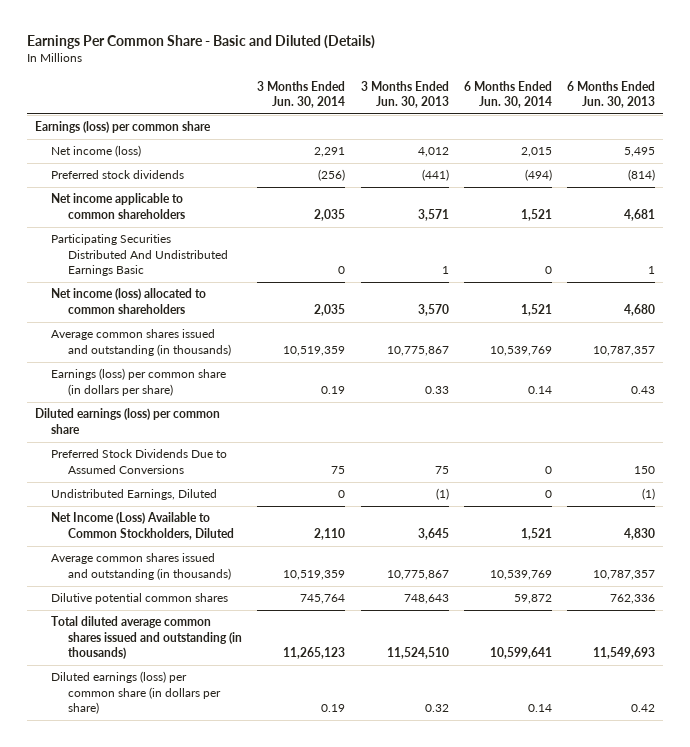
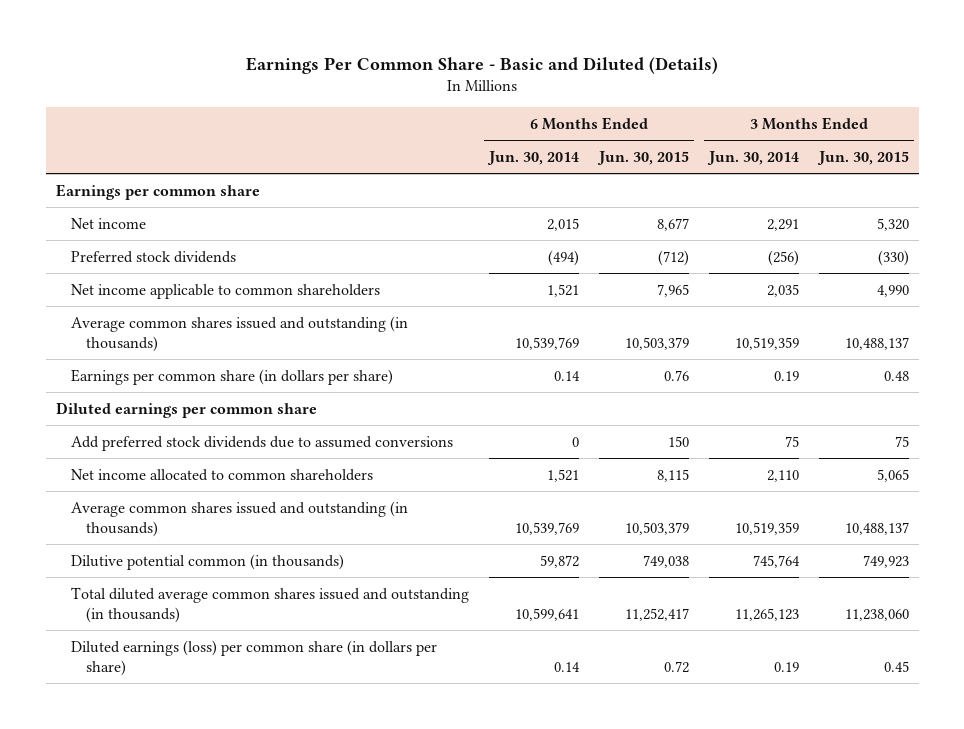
- | 3 Months Ended Jun. 30, 2014 | 3 Months Ended Jun. 30, 2013 | 6 Months Ended Jun. 30, 2014 | 6 Months Ended Jun. 30, 2013
+ | 6 Months Ended Jun. 30, 2014 | 6 Months Ended Jun. 30, 2015 | 3 Months Ended Jun. 30, 2014 | 3 Months Ended Jun. 30, 2015
- Earnings (loss) per common share
- Net income (loss) | 2,291 | 4,012 | 2,015 | 5,495
+ Earnings per common share
+ Net income | 2,015 | 8,677 | 2,291 | 5,320
- Participating Securities Distributed And Undistributed Earnings Basic | 0 | 1 | 0 | 1
- Net income (loss) allocated to common shareholders | 2,035 | 3,570 | 1,521 | 4,680
- Earnings (loss) per common share (in dollars per share) | 0.19 | 0.33 | 0.14 | 0.43
- Diluted earnings (loss) per common share
- Preferred Stock Dividends Due to Assumed Conversions | 75 | 75 | 0 | 150
- Undistributed Earnings, Diluted | 0 | (1) | 0 | (1)
- Net Income (Loss) Available to Common Stockholders, Diluted | 2,110 | 3,645 | 1,521 | 4,830
+ Earnings per common share (in dollars per share) | 0.14 | 0.76 | 0.19 | 0.48
+ Diluted earnings per common share
+ Add preferred stock dividends due to assumed conversions | 0 | 150 | 75 | 75
+ Net income allocated to common shareholders | 1,521 | 8,115 | 2,110 | 5,065
- Dilutive potential common shares | 745,764 | 748,643 | 59,872 | 762,336
+ Dilutive potential common (in thousands) | 59,872 | 749,038 | 745,764 | 749,923

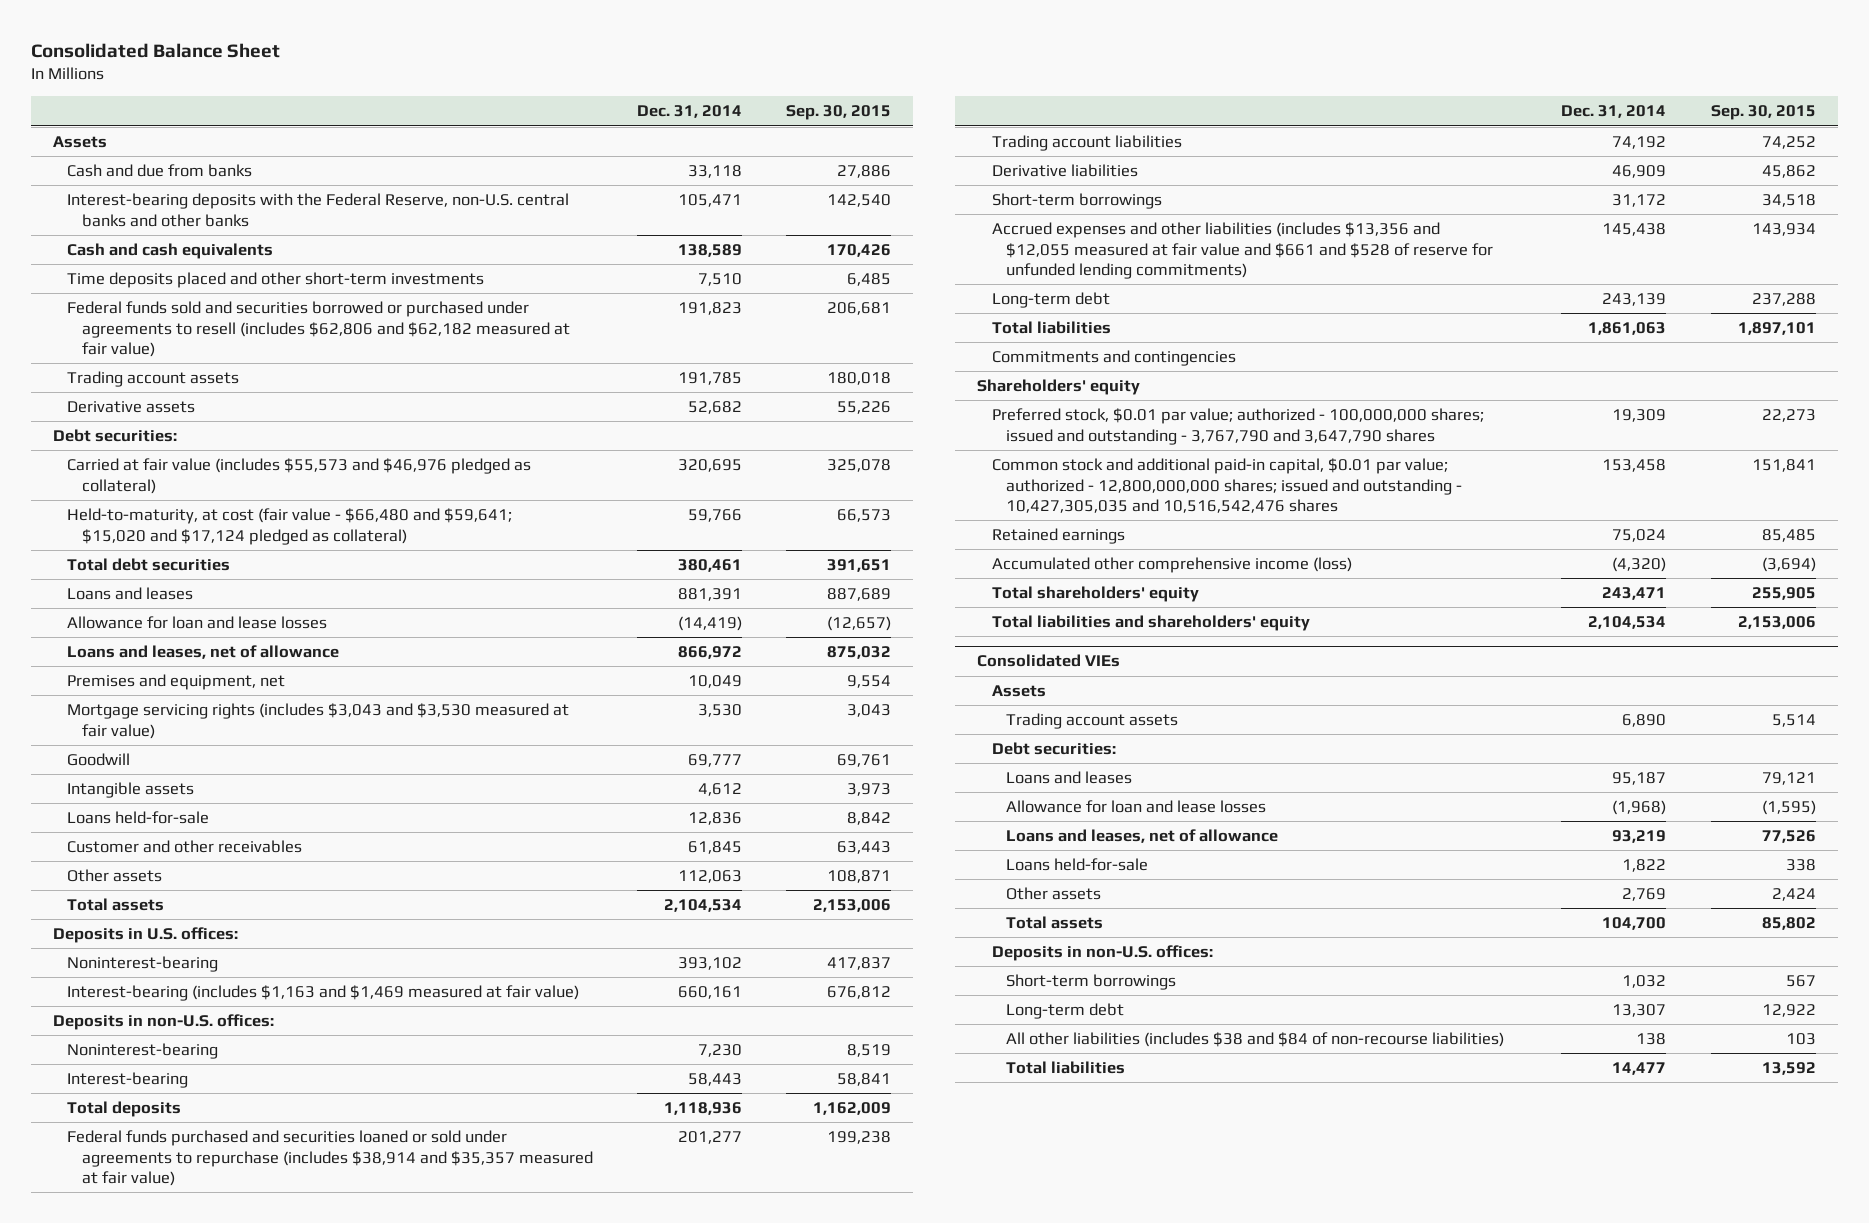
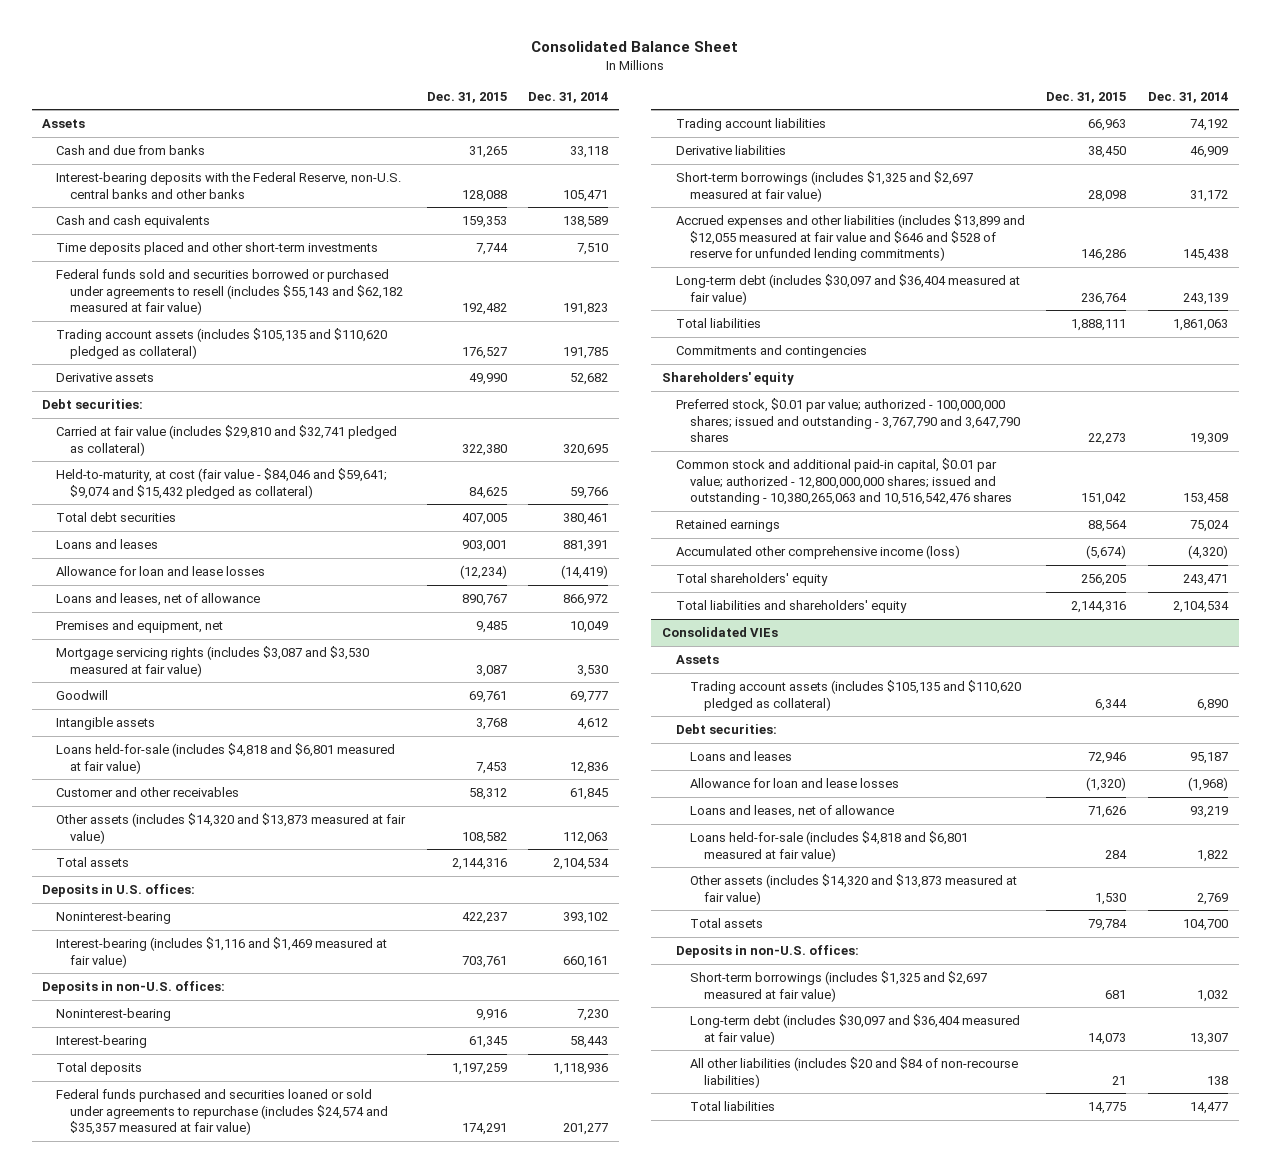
- | Dec. 31, 2014 | Sep. 30, 2015
+ | Dec. 31, 2015 | Dec. 31, 2014
- Federal funds sold and securities borrowed or purchased under agreements to resell (includes $62,806 and $62,182 measured at fair value) | 191,823 | 206,681
- Trading account assets | 191,785 | 180,018
+ Federal funds sold and securities borrowed or purchased under agreements to resell (includes $55,143 and $62,182 measured at fair value) | 192,482 | 191,823
+ Trading account assets (includes $105,135 and $110,620 pledged as collateral) | 176,527 | 191,785
- Carried at fair value (includes $55,573 and $46,976 pledged as collateral) | 320,695 | 325,078
- Held-to-maturity, at cost (fair value - $66,480 and $59,641; $15,020 and $17,124 pledged as collateral) | 59,766 | 66,573
+ Carried at fair value (includes $29,810 and $32,741 pledged as collateral) | 322,380 | 320,695
+ Held-to-maturity, at cost (fair value - $84,046 and $59,641; $9,074 and $15,432 pledged as collateral) | 84,625 | 59,766
- Mortgage servicing rights (includes $3,043 and $3,530 measured at fair value) | 3,530 | 3,043
+ Mortgage servicing rights (includes $3,087 and $3,530 measured at fair value) | 3,087 | 3,530
- Loans held-for-sale | 12,836 | 8,842
+ Loans held-for-sale (includes $4,818 and $6,801 measured at fair value) | 7,453 | 12,836
- Other assets | 112,063 | 108,871
+ Other assets (includes $14,320 and $13,873 measured at fair value) | 108,582 | 112,063
- Interest-bearing (includes $1,163 and $1,469 measured at fair value) | 660,161 | 676,812
+ Interest-bearing (includes $1,116 and $1,469 measured at fair value) | 703,761 | 660,161
- Federal funds purchased and securities loaned or sold under agreements to repurchase (includes $38,914 and $35,357 measured at fair value) | 201,277 | 199,238
+ Federal funds purchased and securities loaned or sold under agreements to repurchase (includes $24,574 and $35,357 measured at fair value) | 174,291 | 201,277
- Short-term borrowings | 31,172 | 34,518
- Accrued expenses and other liabilities (includes $13,356 and $12,055 measured at fair value and $661 and $528 of reserve for unfunded lending commitments) | 145,438 | 143,934
- Long-term debt | 243,139 | 237,288
+ Short-term borrowings (includes $1,325 and $2,697 measured at fair value) | 28,098 | 31,172
+ Accrued expenses and other liabilities (includes $13,899 and $12,055 measured at fair value and $646 and $528 of reserve for unfunded lending commitments) | 146,286 | 145,438
+ Long-term debt (includes $30,097 and $36,404 measured at fair value) | 236,764 | 243,139
- Common stock and additional paid-in capital, $0.01 par value; authorized - 12,800,000,000 shares; issued and outstanding - 10,427,305,035 and 10,516,542,476 shares | 153,458 | 151,841
+ Common stock and additional paid-in capital, $0.01 par value; authorized - 12,800,000,000 shares; issued and outstanding - 10,380,265,063 and 10,516,542,476 shares | 151,042 | 153,458
@ Consolidated VIEs
- Trading account assets | 6,890 | 5,514
+ Trading account assets (includes $105,135 and $110,620 pledged as collateral) | 6,344 | 6,890
- Loans held-for-sale | 1,822 | 338
- Other assets | 2,769 | 2,424
+ Loans held-for-sale (includes $4,818 and $6,801 measured at fair value) | 284 | 1,822
+ Other assets (includes $14,320 and $13,873 measured at fair value) | 1,530 | 2,769
- Short-term borrowings | 1,032 | 567
- Long-term debt | 13,307 | 12,922
- All other liabilities (includes $38 and $84 of non-recourse liabilities) | 138 | 103
+ Short-term borrowings (includes $1,325 and $2,697 measured at fair value) | 681 | 1,032
+ Long-term debt (includes $30,097 and $36,404 measured at fair value) | 14,073 | 13,307
+ All other liabilities (includes $20 and $84 of non-recourse liabilities) | 21 | 138

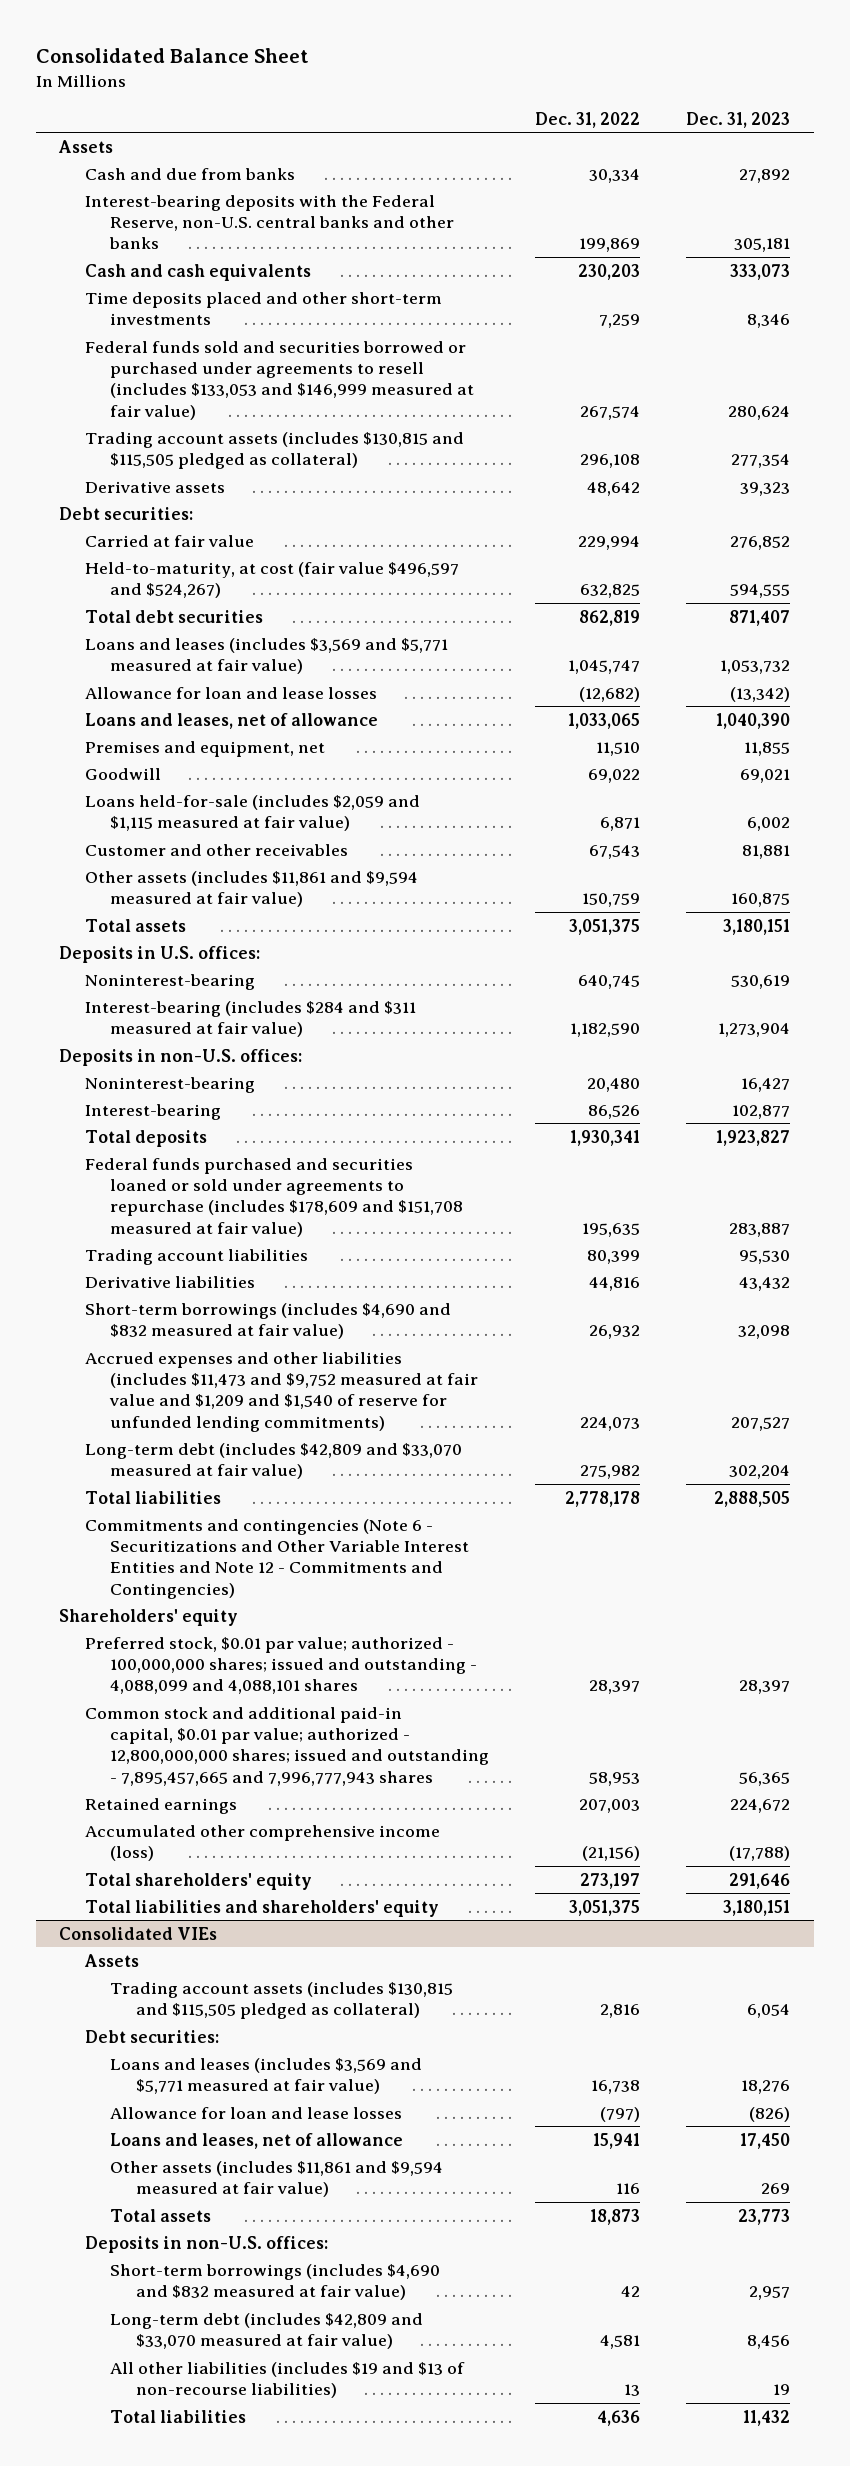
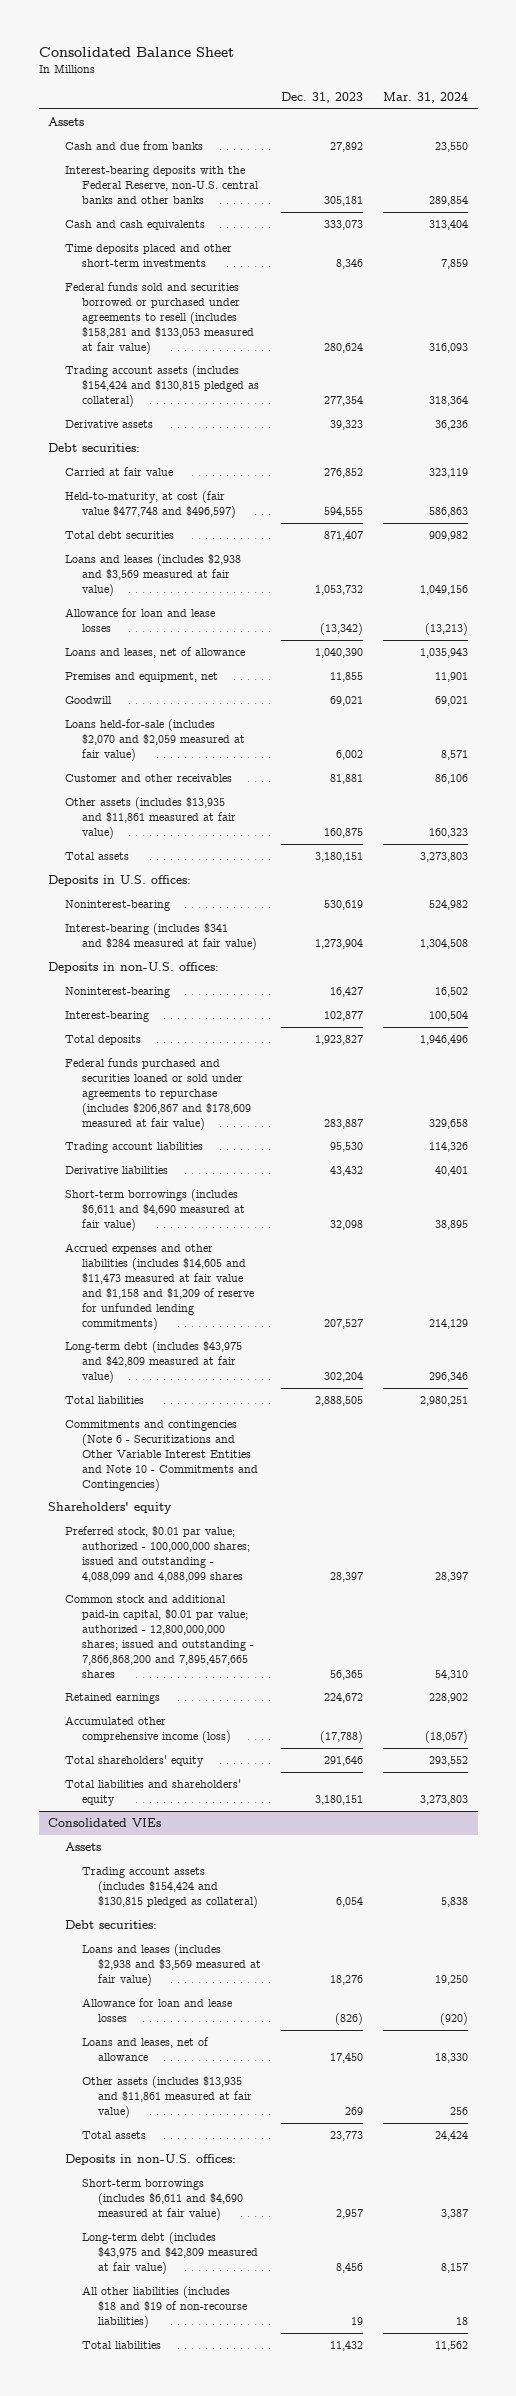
- | Dec. 31, 2022 | Dec. 31, 2023
+ | Dec. 31, 2023 | Mar. 31, 2024
- Federal funds sold and securities borrowed or purchased under agreements to resell (includes $133,053 and $146,999 measured at fair value) | 267,574 | 280,624
- Trading account assets (includes $130,815 and $115,505 pledged as collateral) | 296,108 | 277,354
+ Federal funds sold and securities borrowed or purchased under agreements to resell (includes $158,281 and $133,053 measured at fair value) | 280,624 | 316,093
+ Trading account assets (includes $154,424 and $130,815 pledged as collateral) | 277,354 | 318,364
- Held-to-maturity, at cost (fair value $496,597 and $524,267) | 632,825 | 594,555
+ Held-to-maturity, at cost (fair value $477,748 and $496,597) | 594,555 | 586,863
- Loans and leases (includes $3,569 and $5,771 measured at fair value) | 1,045,747 | 1,053,732
+ Loans and leases (includes $2,938 and $3,569 measured at fair value) | 1,053,732 | 1,049,156
- Loans held-for-sale (includes $2,059 and $1,115 measured at fair value) | 6,871 | 6,002
+ Loans held-for-sale (includes $2,070 and $2,059 measured at fair value) | 6,002 | 8,571
- Other assets (includes $11,861 and $9,594 measured at fair value) | 150,759 | 160,875
+ Other assets (includes $13,935 and $11,861 measured at fair value) | 160,875 | 160,323
- Interest-bearing (includes $284 and $311 measured at fair value) | 1,182,590 | 1,273,904
+ Interest-bearing (includes $341 and $284 measured at fair value) | 1,273,904 | 1,304,508
- Federal funds purchased and securities loaned or sold under agreements to repurchase (includes $178,609 and $151,708 measured at fair value) | 195,635 | 283,887
+ Federal funds purchased and securities loaned or sold under agreements to repurchase (includes $206,867 and $178,609 measured at fair value) | 283,887 | 329,658
- Short-term borrowings (includes $4,690 and $832 measured at fair value) | 26,932 | 32,098
- Accrued expenses and other liabilities (includes $11,473 and $9,752 measured at fair value and $1,209 and $1,540 of reserve for unfunded lending commitments) | 224,073 | 207,527
- Long-term debt (includes $42,809 and $33,070 measured at fair value) | 275,982 | 302,204
+ Short-term borrowings (includes $6,611 and $4,690 measured at fair value) | 32,098 | 38,895
+ Accrued expenses and other liabilities (includes $14,605 and $11,473 measured at fair value and $1,158 and $1,209 of reserve for unfunded lending commitments) | 207,527 | 214,129
+ Long-term debt (includes $43,975 and $42,809 measured at fair value) | 302,204 | 296,346
- Commitments and contingencies (Note 6 - Securitizations and Other Variable Interest Entities and Note 12 - Commitments and Contingencies)
+ Commitments and contingencies (Note 6 - Securitizations and Other Variable Interest Entities and Note 10 - Commitments and Contingencies)
- Preferred stock, $0.01 par value; authorized - 100,000,000 shares; issued and outstanding - 4,088,099 and 4,088,101 shares | 28,397 | 28,397
- Common stock and additional paid-in capital, $0.01 par value; authorized - 12,800,000,000 shares; issued and outstanding - 7,895,457,665 and 7,996,777,943 shares | 58,953 | 56,365
+ Preferred stock, $0.01 par value; authorized - 100,000,000 shares; issued and outstanding - 4,088,099 and 4,088,099 shares | 28,397 | 28,397
+ Common stock and additional paid-in capital, $0.01 par value; authorized - 12,800,000,000 shares; issued and outstanding - 7,866,868,200 and 7,895,457,665 shares | 56,365 | 54,310
@ Consolidated VIEs
- Trading account assets (includes $130,815 and $115,505 pledged as collateral) | 2,816 | 6,054
+ Trading account assets (includes $154,424 and $130,815 pledged as collateral) | 6,054 | 5,838
- Loans and leases (includes $3,569 and $5,771 measured at fair value) | 16,738 | 18,276
+ Loans and leases (includes $2,938 and $3,569 measured at fair value) | 18,276 | 19,250
- Other assets (includes $11,861 and $9,594 measured at fair value) | 116 | 269
+ Other assets (includes $13,935 and $11,861 measured at fair value) | 269 | 256
- Short-term borrowings (includes $4,690 and $832 measured at fair value) | 42 | 2,957
- Long-term debt (includes $42,809 and $33,070 measured at fair value) | 4,581 | 8,456
- All other liabilities (includes $19 and $13 of non-recourse liabilities) | 13 | 19
+ Short-term borrowings (includes $6,611 and $4,690 measured at fair value) | 2,957 | 3,387
+ Long-term debt (includes $43,975 and $42,809 measured at fair value) | 8,456 | 8,157
+ All other liabilities (includes $18 and $19 of non-recourse liabilities) | 19 | 18

